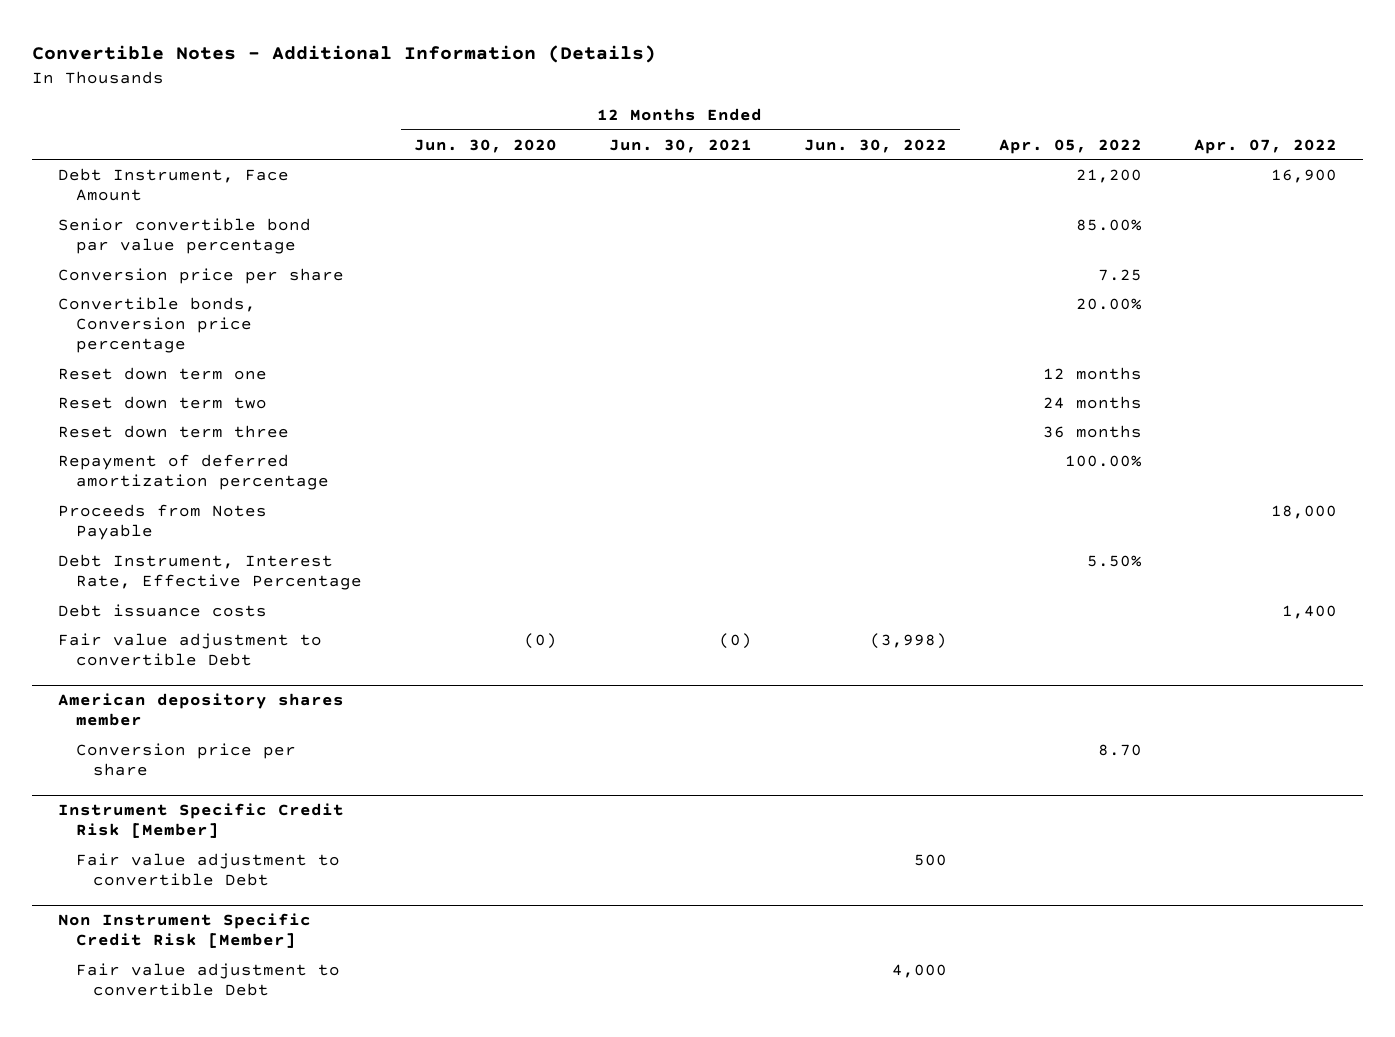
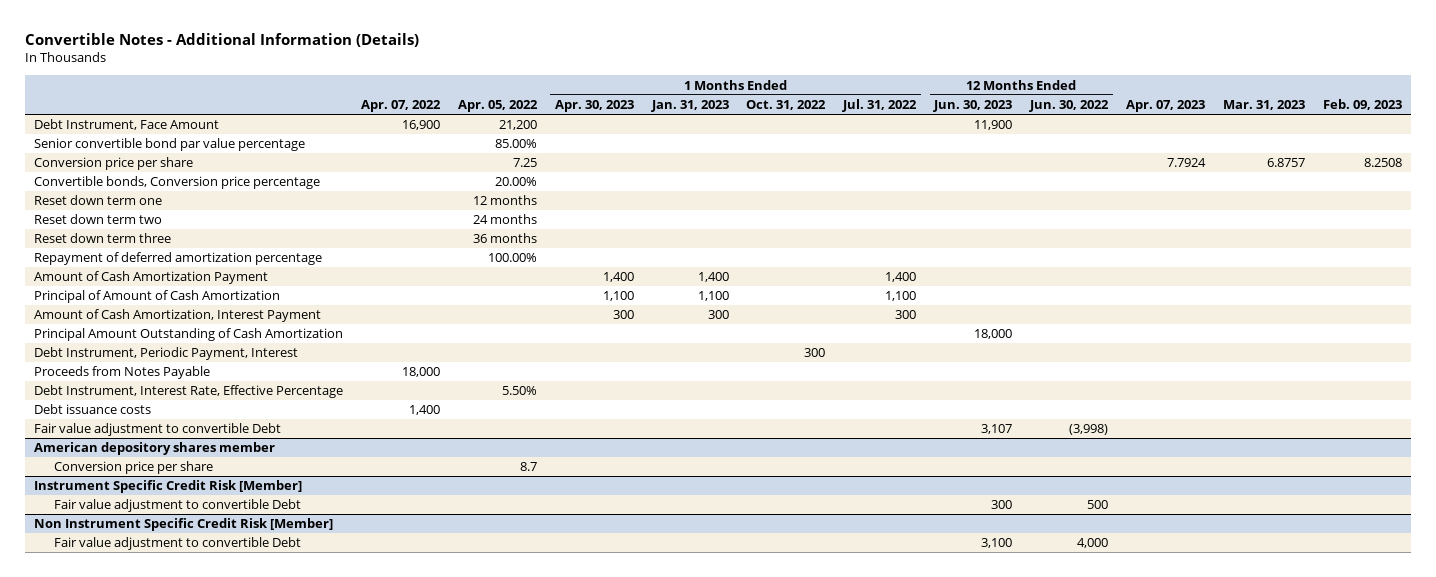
- | 12 Months Ended Jun. 30, 2020 | 12 Months Ended Jun. 30, 2021 | 12 Months Ended Jun. 30, 2022 | Apr. 05, 2022 | Apr. 07, 2022
+ | Apr. 07, 2022 | Apr. 05, 2022 | 1 Months Ended Apr. 30, 2023 | 1 Months Ended Jan. 31, 2023 | 1 Months Ended Oct. 31, 2022 | 1 Months Ended Jul. 31, 2022 | 12 Months Ended Jun. 30, 2023 | 12 Months Ended Jun. 30, 2022 | Apr. 07, 2023 | Mar. 31, 2023 | Feb. 09, 2023
+ Amount of Cash Amortization Payment | | | 1,400 | 1,400 | | 1,400 | | | | |
+ Principal of Amount of Cash Amortization | | | 1,100 | 1,100 | | 1,100 | | | | |
+ Amount of Cash Amortization, Interest Payment | | | 300 | 300 | | 300 | | | | |
+ Principal Amount Outstanding of Cash Amortization | | | | | | | 18,000 | | | |
+ Debt Instrument, Periodic Payment, Interest | | | | | 300 | | | | | |
@ American depository shares member
- Conversion price per share | | | | 8.70 |
+ Conversion price per share | | 8.7 | | | | | | | | |

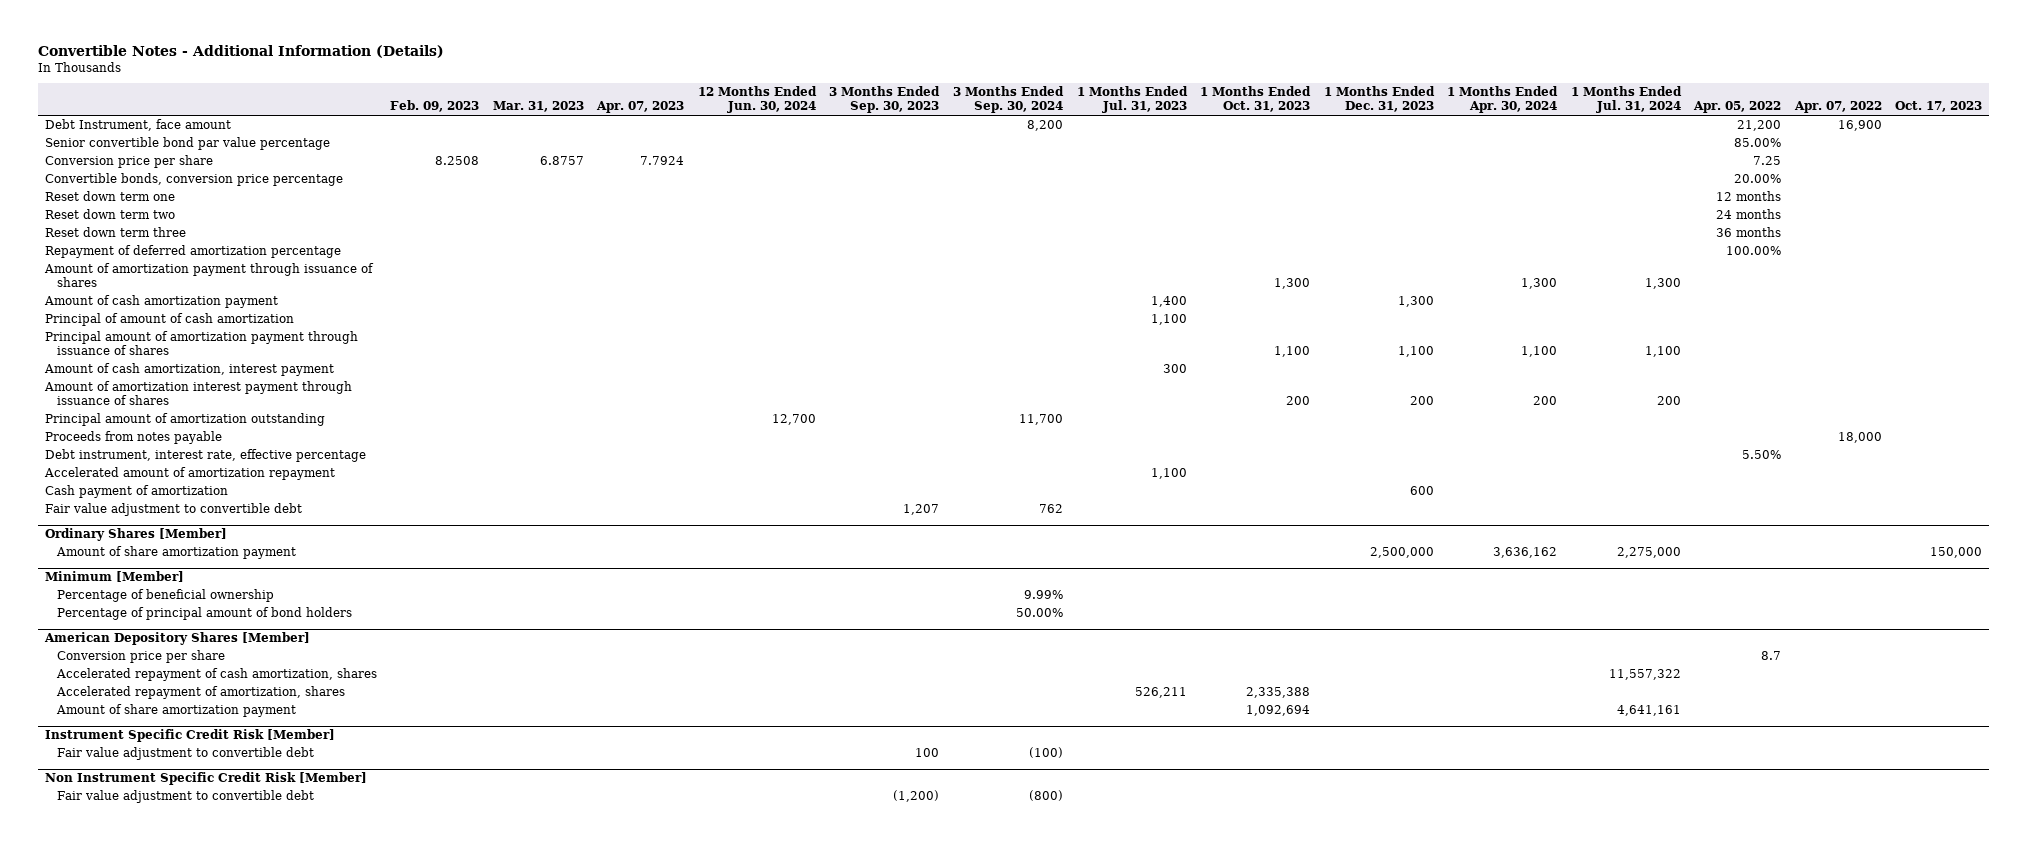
- | Apr. 07, 2022 | Apr. 05, 2022 | 1 Months Ended Apr. 30, 2023 | 1 Months Ended Jan. 31, 2023 | 1 Months Ended Oct. 31, 2022 | 1 Months Ended Jul. 31, 2022 | 12 Months Ended Jun. 30, 2023 | 12 Months Ended Jun. 30, 2022 | Apr. 07, 2023 | Mar. 31, 2023 | Feb. 09, 2023
+ | Feb. 09, 2023 | Mar. 31, 2023 | Apr. 07, 2023 | 12 Months Ended Jun. 30, 2024 | 3 Months Ended Sep. 30, 2023 | 3 Months Ended Sep. 30, 2024 | 1 Months Ended Jul. 31, 2023 | 1 Months Ended Oct. 31, 2023 | 1 Months Ended Dec. 31, 2023 | 1 Months Ended Apr. 30, 2024 | 1 Months Ended Jul. 31, 2024 | Apr. 05, 2022 | Apr. 07, 2022 | Oct. 17, 2023
- Debt Instrument, Face Amount | 16,900 | 21,200 | | | | | 11,900 | | | |
+ Debt Instrument, face amount | | | | | | 8,200 | | | | | | 21,200 | 16,900 |
- Convertible bonds, Conversion price percentage | | 20.00% | | | | | | | | |
+ Convertible bonds, conversion price percentage | | | | | | | | | | | | 20.00% | |
- Amount of Cash Amortization Payment | | | 1,400 | 1,400 | | 1,400 | | | | |
- Principal of Amount of Cash Amortization | | | 1,100 | 1,100 | | 1,100 | | | | |
- Amount of Cash Amortization, Interest Payment | | | 300 | 300 | | 300 | | | | |
- Principal Amount Outstanding of Cash Amortization | | | | | | | 18,000 | | | |
- Debt Instrument, Periodic Payment, Interest | | | | | 300 | | | | | |
- Proceeds from Notes Payable | 18,000 | | | | | | | | | |
- Debt Instrument, Interest Rate, Effective Percentage | | 5.50% | | | | | | | | |
- Debt issuance costs | 1,400 | | | | | | | | | |
- Fair value adjustment to convertible Debt | | | | | | | 3,107 | (3,998) | | |
- American depository shares member
+ Amount of amortization payment through issuance of shares | | | | | | | | 1,300 | | 1,300 | 1,300 | | |
+ Amount of cash amortization payment | | | | | | | 1,400 | | 1,300 | | | | |
+ Principal of amount of cash amortization | | | | | | | 1,100 | | | | | | |
+ Principal amount of amortization payment through issuance of shares | | | | | | | | 1,100 | 1,100 | 1,100 | 1,100 | | |
+ Amount of cash amortization, interest payment | | | | | | | 300 | | | | | | |
+ Amount of amortization interest payment through issuance of shares | | | | | | | | 200 | 200 | 200 | 200 | | |
+ Principal amount of amortization outstanding | | | | 12,700 | | 11,700 | | | | | | | |
+ Proceeds from notes payable | | | | | | | | | | | | | 18,000 |
+ Debt instrument, interest rate, effective percentage | | | | | | | | | | | | 5.50% | |
+ Accelerated amount of amortization repayment | | | | | | | 1,100 | | | | | | |
+ Cash payment of amortization | | | | | | | | | 600 | | | | |
+ Fair value adjustment to convertible debt | | | | | 1,207 | 762 | | | | | | | |
+ Ordinary Shares [Member]
+ Amount of share amortization payment | | | | | | | | | 2,500,000 | 3,636,162 | 2,275,000 | | | 150,000
+ Minimum [Member]
+ Percentage of beneficial ownership | | | | | | 9.99% | | | | | | | |
+ Percentage of principal amount of bond holders | | | | | | 50.00% | | | | | | | |
+ American Depository Shares [Member]
+ Accelerated repayment of cash amortization, shares | | | | | | | | | | | 11,557,322 | | |
+ Accelerated repayment of amortization, shares | | | | | | | 526,211 | 2,335,388 | | | | | |
+ Amount of share amortization payment | | | | | | | | 1,092,694 | | | 4,641,161 | | |
@ Instrument Specific Credit Risk [Member]
- Fair value adjustment to convertible Debt | | | | | | | 300 | 500 | | |
+ Fair value adjustment to convertible debt | | | | | 100 | (100) | | | | | | | |
@ Non Instrument Specific Credit Risk [Member]
- Fair value adjustment to convertible Debt | | | | | | | 3,100 | 4,000 | | |
+ Fair value adjustment to convertible debt | | | | | (1,200) | (800) | | | | | | | |

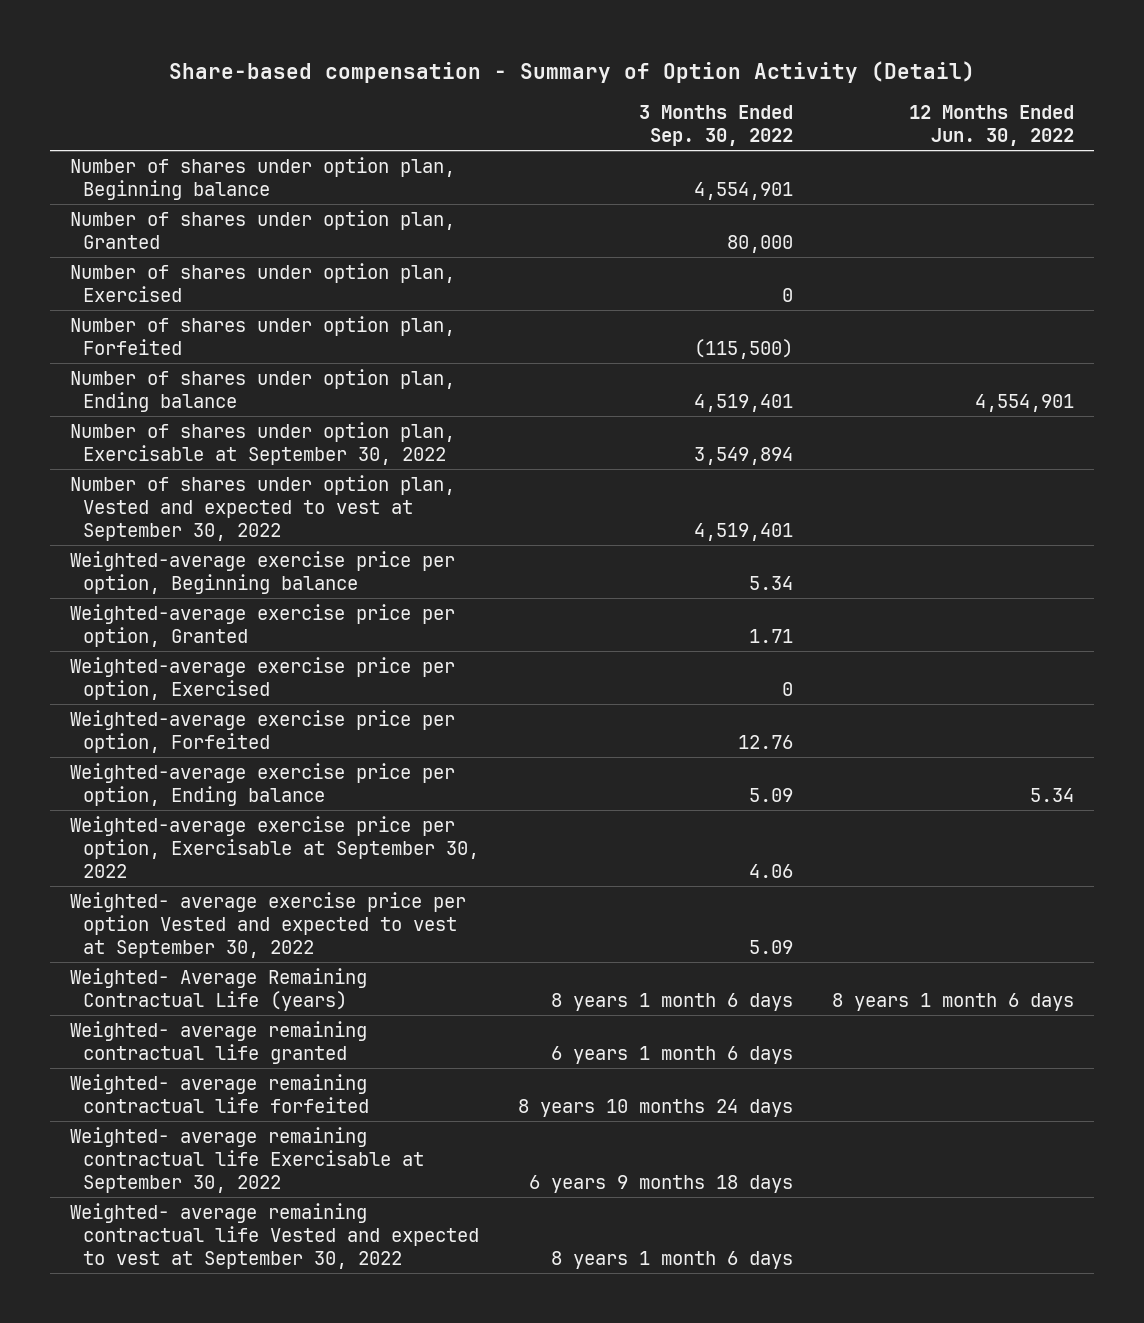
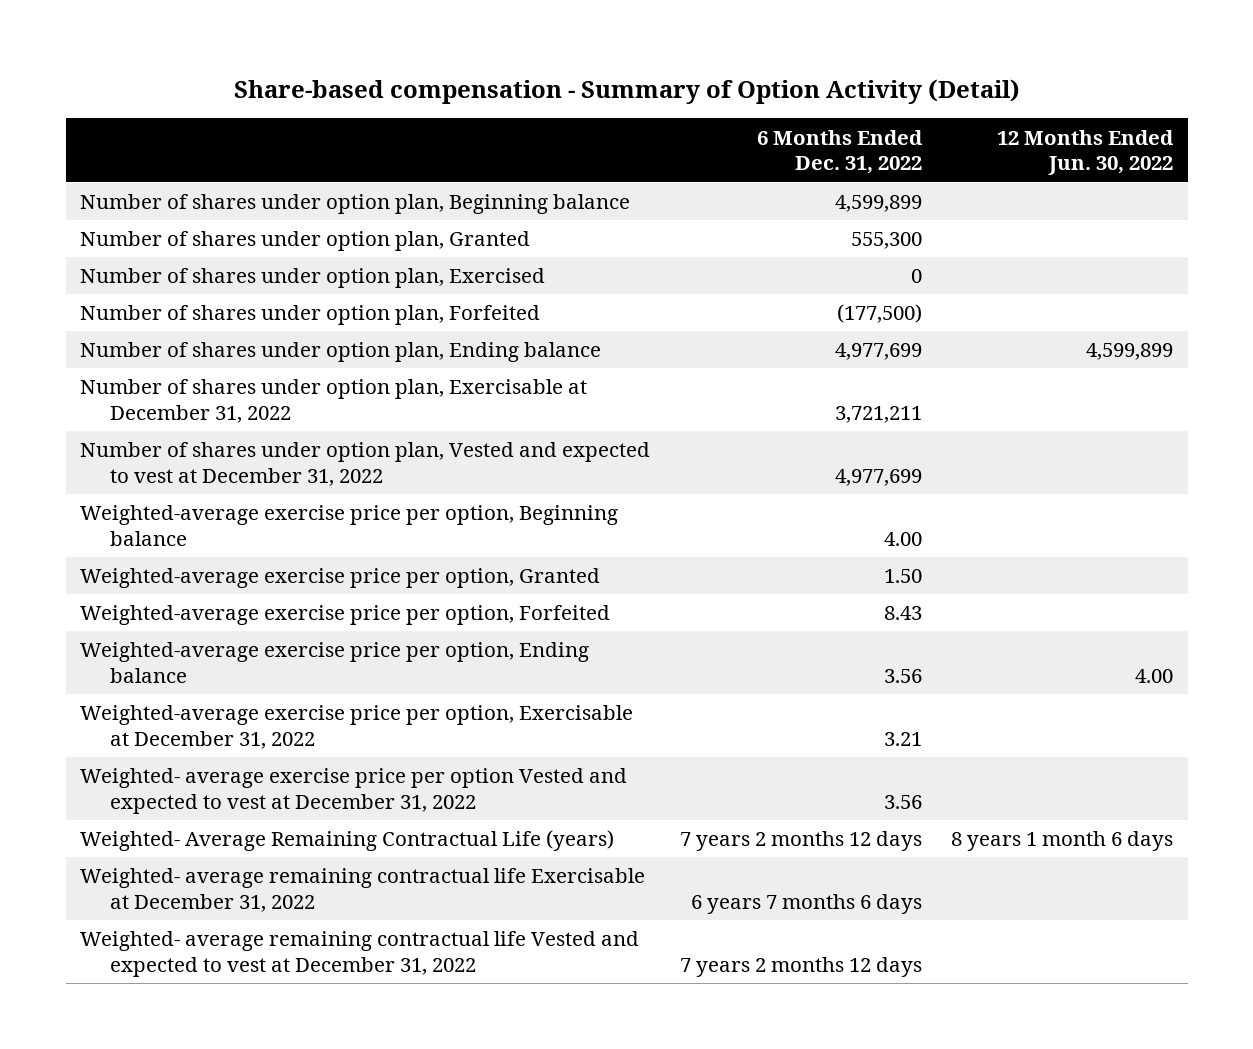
- | 3 Months Ended Sep. 30, 2022 | 12 Months Ended Jun. 30, 2022
+ | 6 Months Ended Dec. 31, 2022 | 12 Months Ended Jun. 30, 2022
- Number of shares under option plan, Ending balance | 4,519,401 | 4,554,901
- Number of shares under option plan, Exercisable at September 30, 2022 | 3,549,894 |
- Number of shares under option plan, Vested and expected to vest at September 30, 2022 | 4,519,401 |
+ Number of shares under option plan, Ending balance | 4,977,699 | 4,599,899
+ Number of shares under option plan, Exercisable at December 31, 2022 | 3,721,211 |
+ Number of shares under option plan, Vested and expected to vest at December 31, 2022 | 4,977,699 |
- Weighted-average exercise price per option, Exercised | 0 |
- Weighted-average exercise price per option, Ending balance | 5.09 | 5.34
- Weighted-average exercise price per option, Exercisable at September 30, 2022 | 4.06 |
- Weighted- average exercise price per option Vested and expected to vest at September 30, 2022 | 5.09 |
+ Weighted-average exercise price per option, Ending balance | 3.56 | 4.00
+ Weighted-average exercise price per option, Exercisable at December 31, 2022 | 3.21 |
+ Weighted- average exercise price per option Vested and expected to vest at December 31, 2022 | 3.56 |
- Weighted- average remaining contractual life granted | 6 years 1 month 6 days |
- Weighted- average remaining contractual life forfeited | 8 years 10 months 24 days |
- Weighted- average remaining contractual life Exercisable at September 30, 2022 | 6 years 9 months 18 days |
- Weighted- average remaining contractual life Vested and expected to vest at September 30, 2022 | 8 years 1 month 6 days |
+ Weighted- average remaining contractual life Exercisable at December 31, 2022 | 6 years 7 months 6 days |
+ Weighted- average remaining contractual life Vested and expected to vest at December 31, 2022 | 7 years 2 months 12 days |

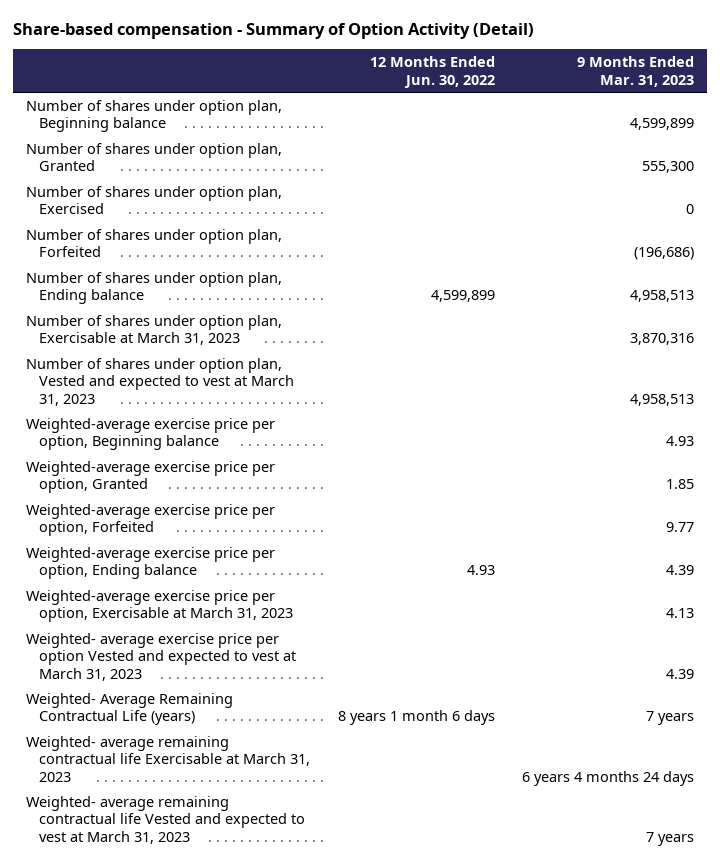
- | 6 Months Ended Dec. 31, 2022 | 12 Months Ended Jun. 30, 2022
+ | 12 Months Ended Jun. 30, 2022 | 9 Months Ended Mar. 31, 2023
- Number of shares under option plan, Exercisable at December 31, 2022 | 3,721,211 |
- Number of shares under option plan, Vested and expected to vest at December 31, 2022 | 4,977,699 |
+ Number of shares under option plan, Exercisable at March 31, 2023 | | 3,870,316
+ Number of shares under option plan, Vested and expected to vest at March 31, 2023 | | 4,958,513
- Weighted-average exercise price per option, Ending balance | 3.56 | 4.00
- Weighted-average exercise price per option, Exercisable at December 31, 2022 | 3.21 |
- Weighted- average exercise price per option Vested and expected to vest at December 31, 2022 | 3.56 |
+ Weighted-average exercise price per option, Ending balance | 4.93 | 4.39
+ Weighted-average exercise price per option, Exercisable at March 31, 2023 | | 4.13
+ Weighted- average exercise price per option Vested and expected to vest at March 31, 2023 | | 4.39
- Weighted- average remaining contractual life Exercisable at December 31, 2022 | 6 years 7 months 6 days |
- Weighted- average remaining contractual life Vested and expected to vest at December 31, 2022 | 7 years 2 months 12 days |
+ Weighted- average remaining contractual life Exercisable at March 31, 2023 | | 6 years 4 months 24 days
+ Weighted- average remaining contractual life Vested and expected to vest at March 31, 2023 | | 7 years

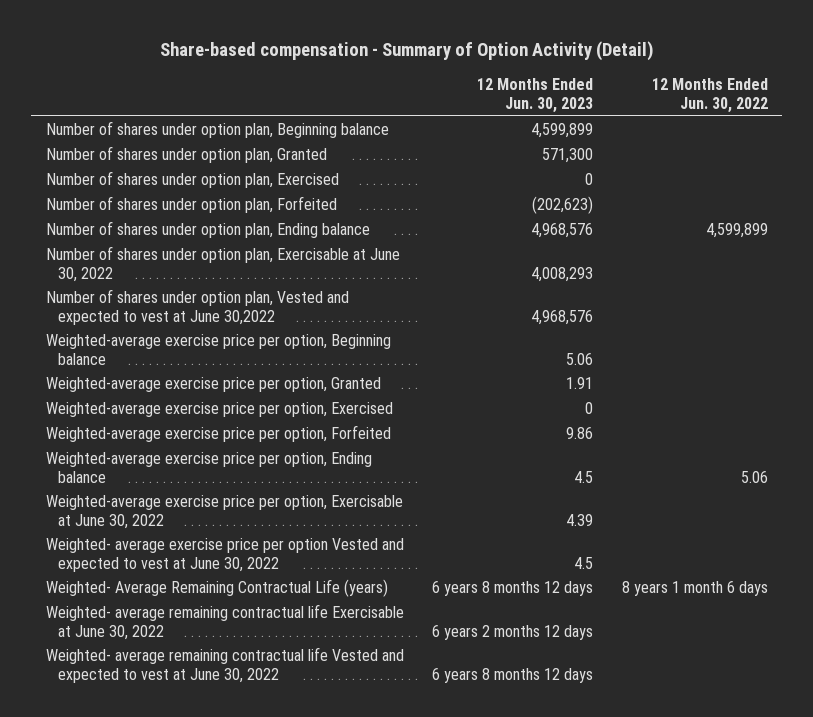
- | 12 Months Ended Jun. 30, 2022 | 9 Months Ended Mar. 31, 2023
+ | 12 Months Ended Jun. 30, 2023 | 12 Months Ended Jun. 30, 2022
- Number of shares under option plan, Exercisable at March 31, 2023 | | 3,870,316
- Number of shares under option plan, Vested and expected to vest at March 31, 2023 | | 4,958,513
+ Number of shares under option plan, Exercisable at June 30, 2022 | 4,008,293 |
+ Number of shares under option plan, Vested and expected to vest at June 30,2022 | 4,968,576 |
+ Weighted-average exercise price per option, Exercised | 0 |
- Weighted-average exercise price per option, Ending balance | 4.93 | 4.39
- Weighted-average exercise price per option, Exercisable at March 31, 2023 | | 4.13
- Weighted- average exercise price per option Vested and expected to vest at March 31, 2023 | | 4.39
+ Weighted-average exercise price per option, Ending balance | 4.5 | 5.06
+ Weighted-average exercise price per option, Exercisable at June 30, 2022 | 4.39 |
+ Weighted- average exercise price per option Vested and expected to vest at June 30, 2022 | 4.5 |
- Weighted- average remaining contractual life Exercisable at March 31, 2023 | | 6 years 4 months 24 days
- Weighted- average remaining contractual life Vested and expected to vest at March 31, 2023 | | 7 years
+ Weighted- average remaining contractual life Exercisable at June 30, 2022 | 6 years 2 months 12 days |
+ Weighted- average remaining contractual life Vested and expected to vest at June 30, 2022 | 6 years 8 months 12 days |

